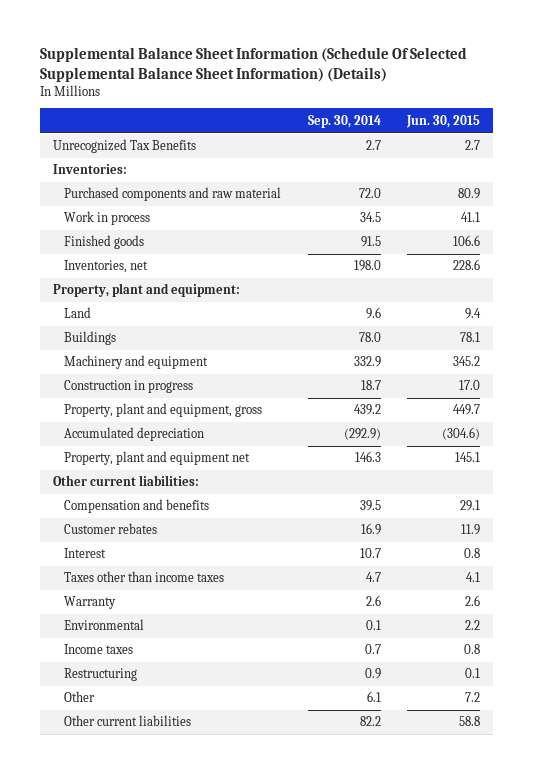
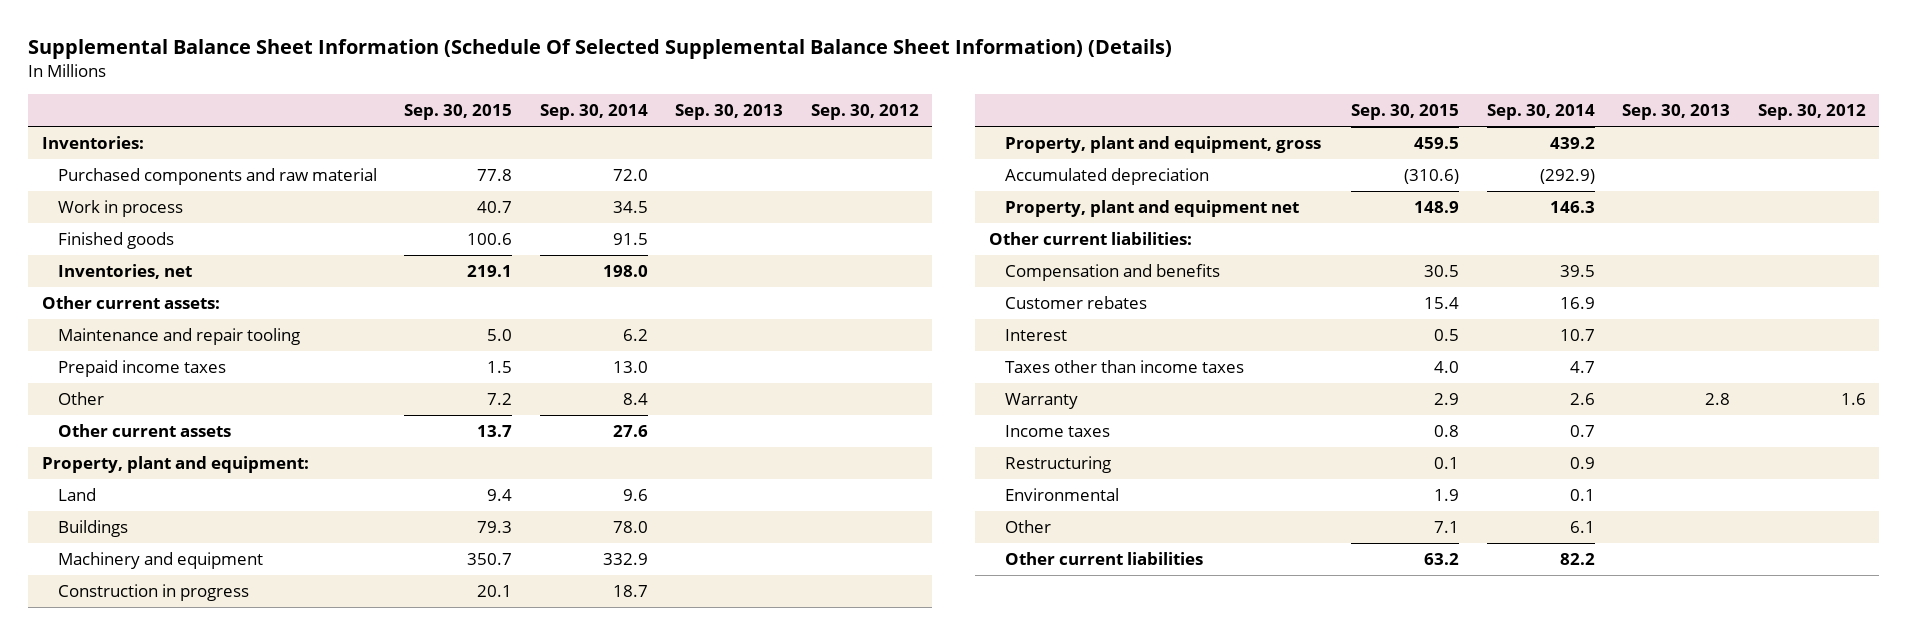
- | Sep. 30, 2014 | Jun. 30, 2015
+ | Sep. 30, 2015 | Sep. 30, 2014 | Sep. 30, 2013 | Sep. 30, 2012
- Unrecognized Tax Benefits | 2.7 | 2.7
+ Other current assets:
+ Maintenance and repair tooling | 5.0 | 6.2 | |
+ Prepaid income taxes | 1.5 | 13.0 | |
+ Other | 7.2 | 8.4 | |
+ Other current assets | 13.7 | 27.6 | |
moved down: Environmental | 1.9 | 0.1 | |

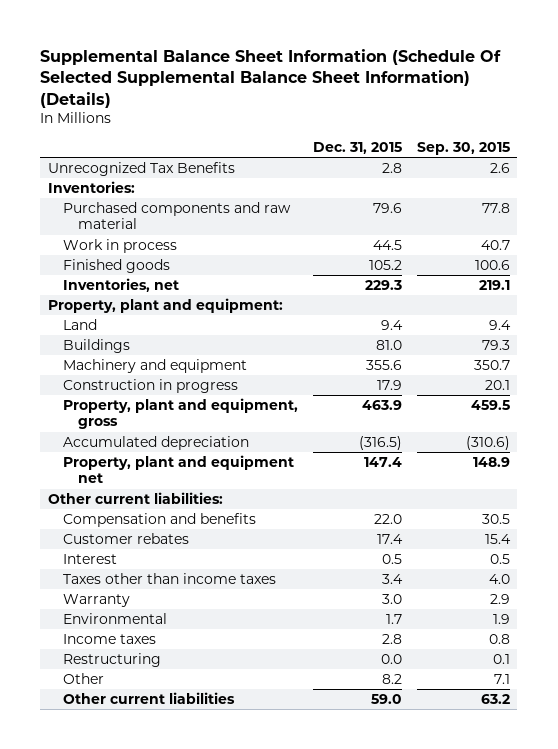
- | Sep. 30, 2015 | Sep. 30, 2014 | Sep. 30, 2013 | Sep. 30, 2012
+ | Dec. 31, 2015 | Sep. 30, 2015
+ Unrecognized Tax Benefits | 2.8 | 2.6
- Other current assets:
- Maintenance and repair tooling | 5.0 | 6.2 | |
- Prepaid income taxes | 1.5 | 13.0 | |
- Other | 7.2 | 8.4 | |
- Other current assets | 13.7 | 27.6 | |
moved up: Environmental | 1.7 | 1.9

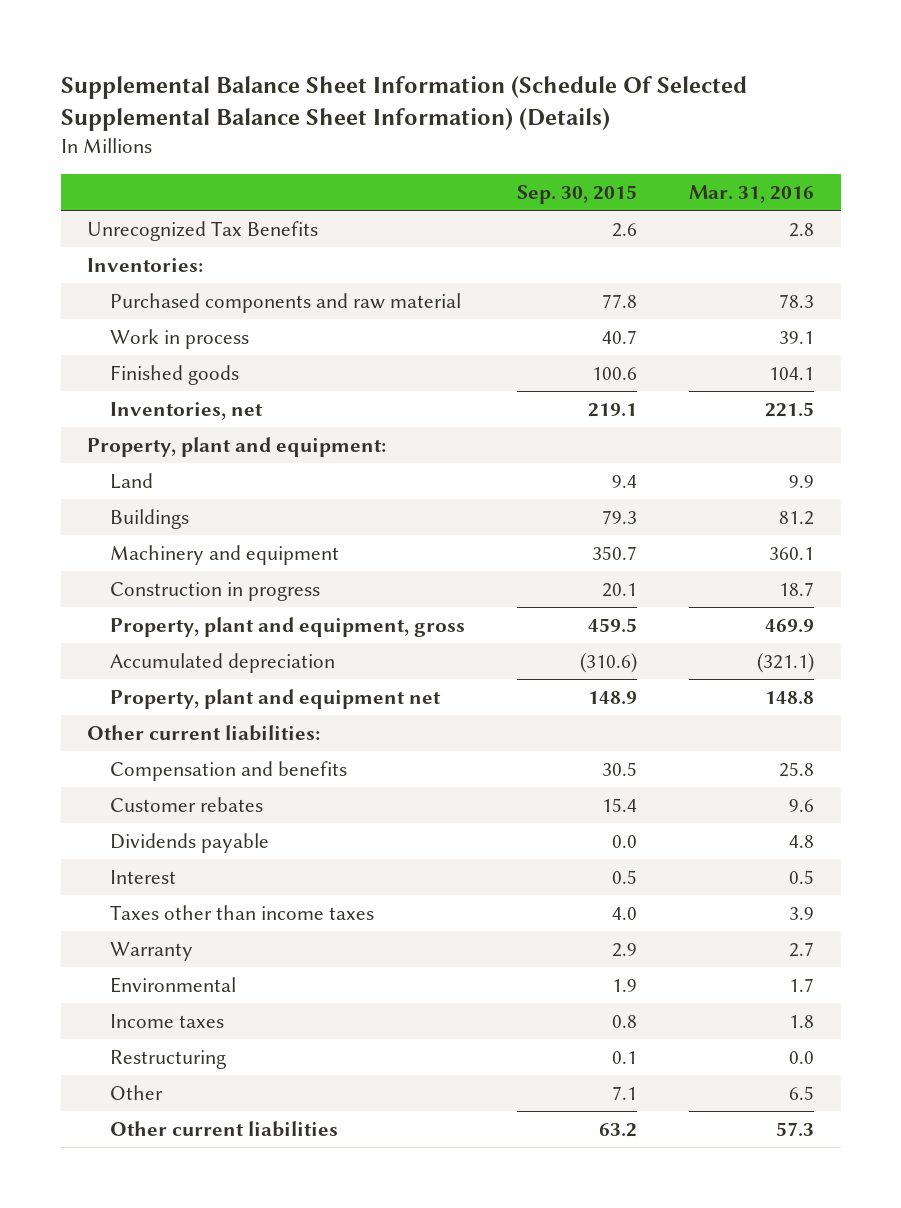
- | Dec. 31, 2015 | Sep. 30, 2015
+ | Sep. 30, 2015 | Mar. 31, 2016
+ Dividends payable | 0.0 | 4.8

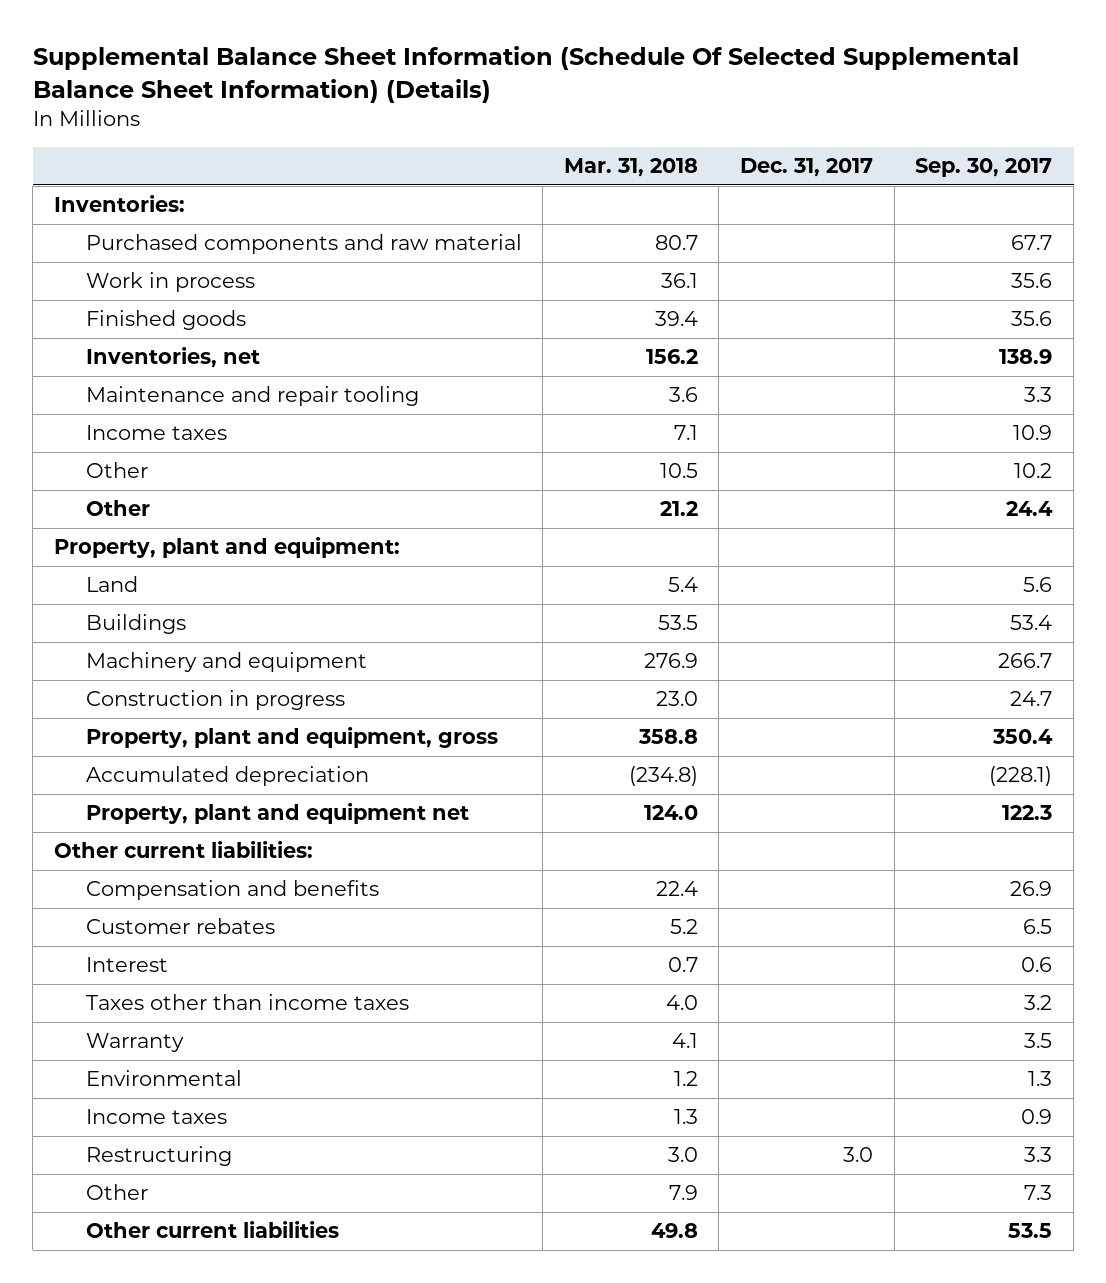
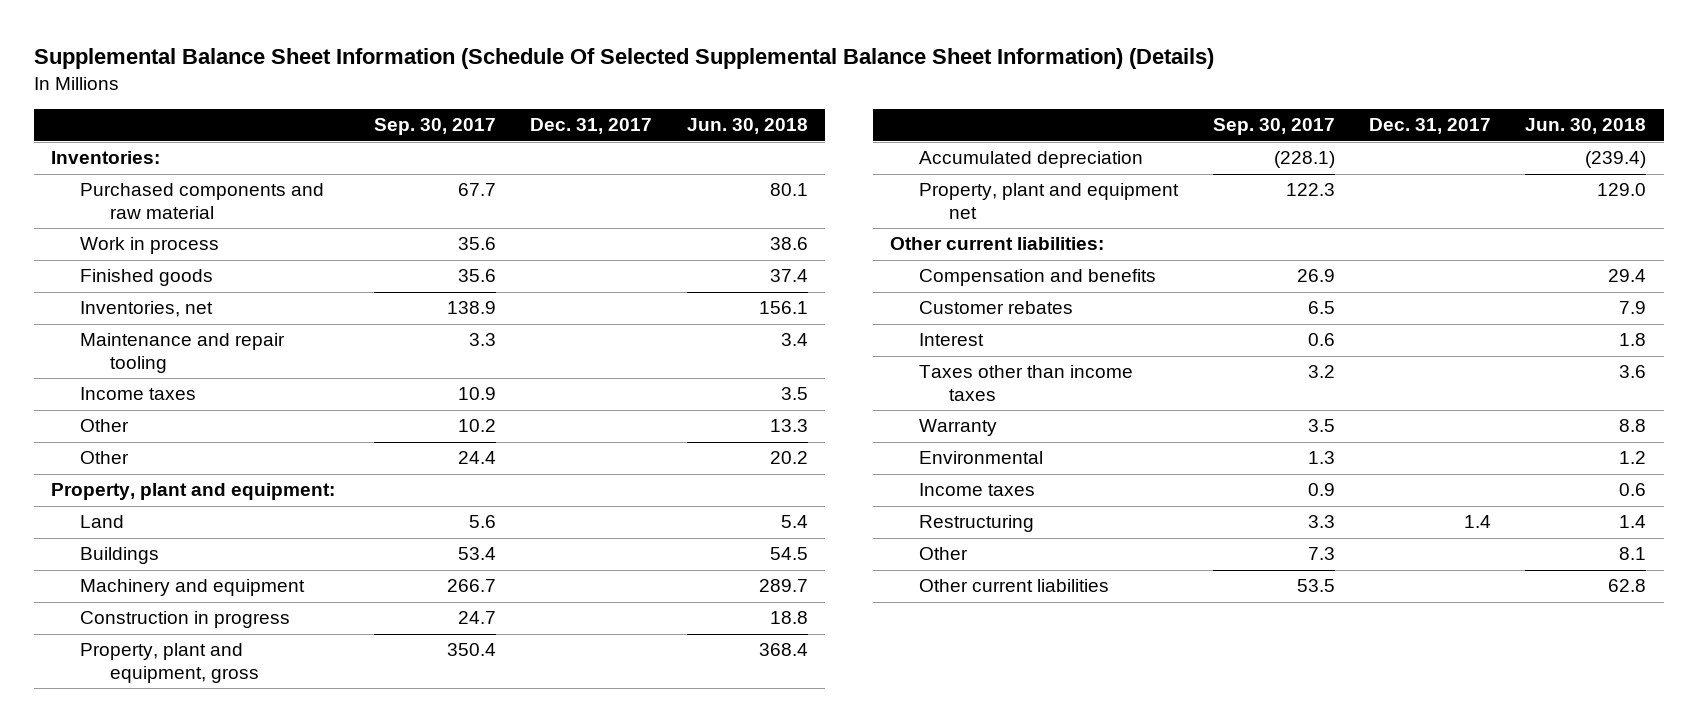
- | Mar. 31, 2018 | Dec. 31, 2017 | Sep. 30, 2017
+ | Sep. 30, 2017 | Dec. 31, 2017 | Jun. 30, 2018
- Restructuring | 3.0 | 3.0 | 3.3
+ Restructuring | 3.3 | 1.4 | 1.4

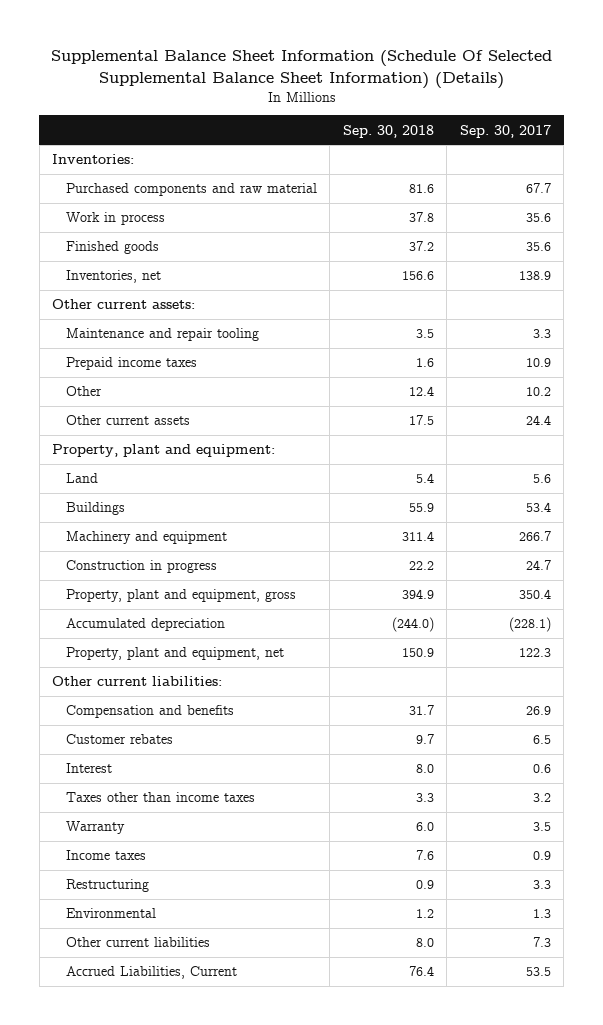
- | Sep. 30, 2017 | Dec. 31, 2017 | Jun. 30, 2018
+ | Sep. 30, 2018 | Sep. 30, 2017
+ Other current assets:
- Income taxes | 10.9 | | 3.5
+ Prepaid income taxes | 1.6 | 10.9
- Other | 24.4 | | 20.2
+ Other current assets | 17.5 | 24.4
- Property, plant and equipment net | 122.3 | | 129.0
+ Property, plant and equipment, net | 150.9 | 122.3
- Other | 7.3 | | 8.1
- Other current liabilities | 53.5 | | 62.8
moved down: Environmental | 1.2 | 1.3
+ Other current liabilities | 8.0 | 7.3
+ Accrued Liabilities, Current | 76.4 | 53.5

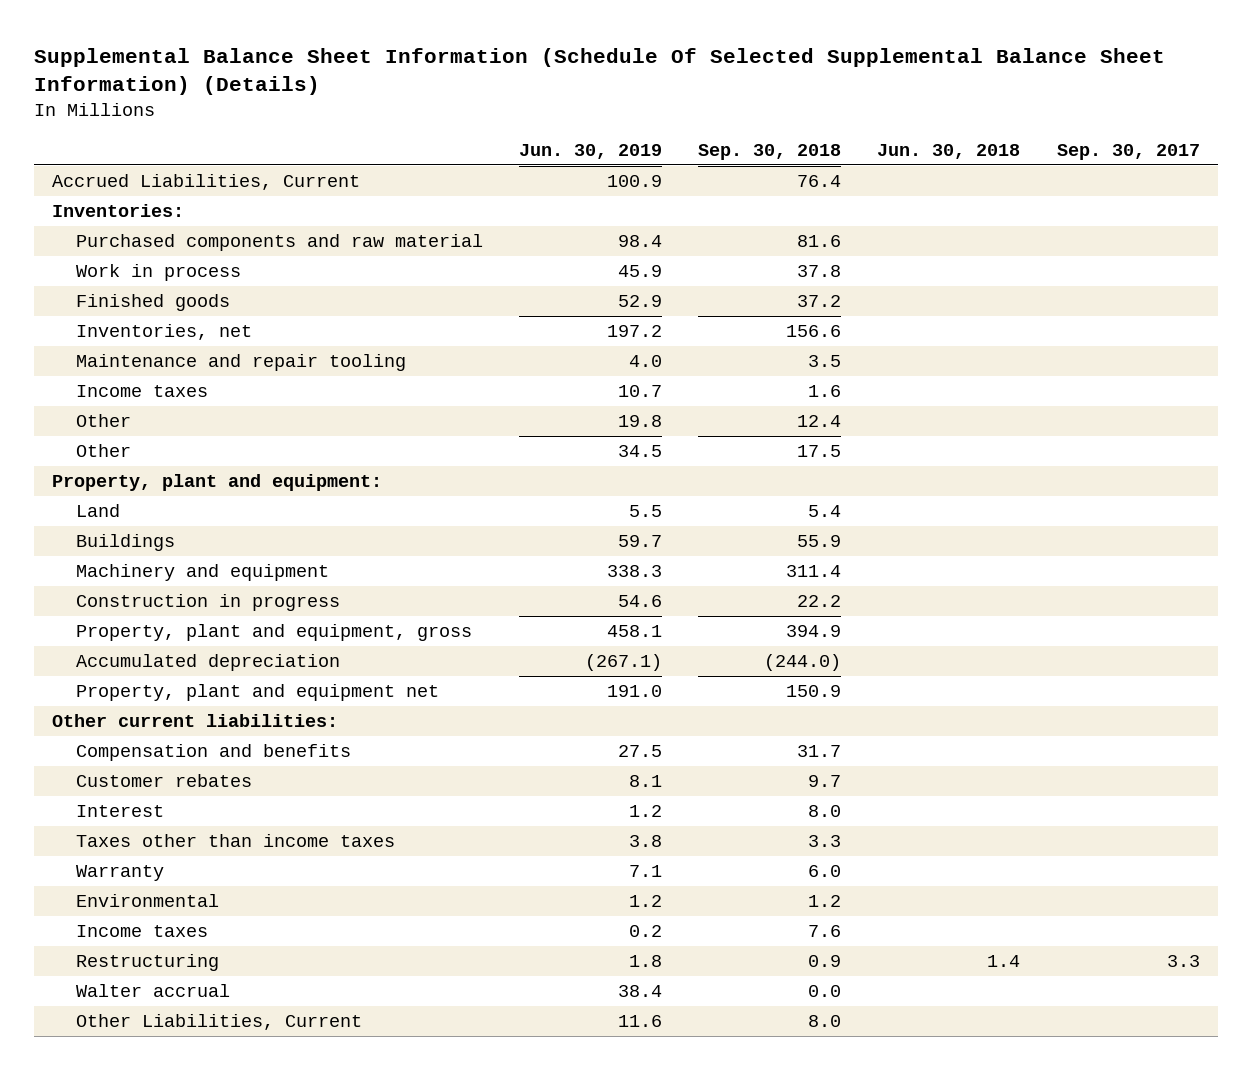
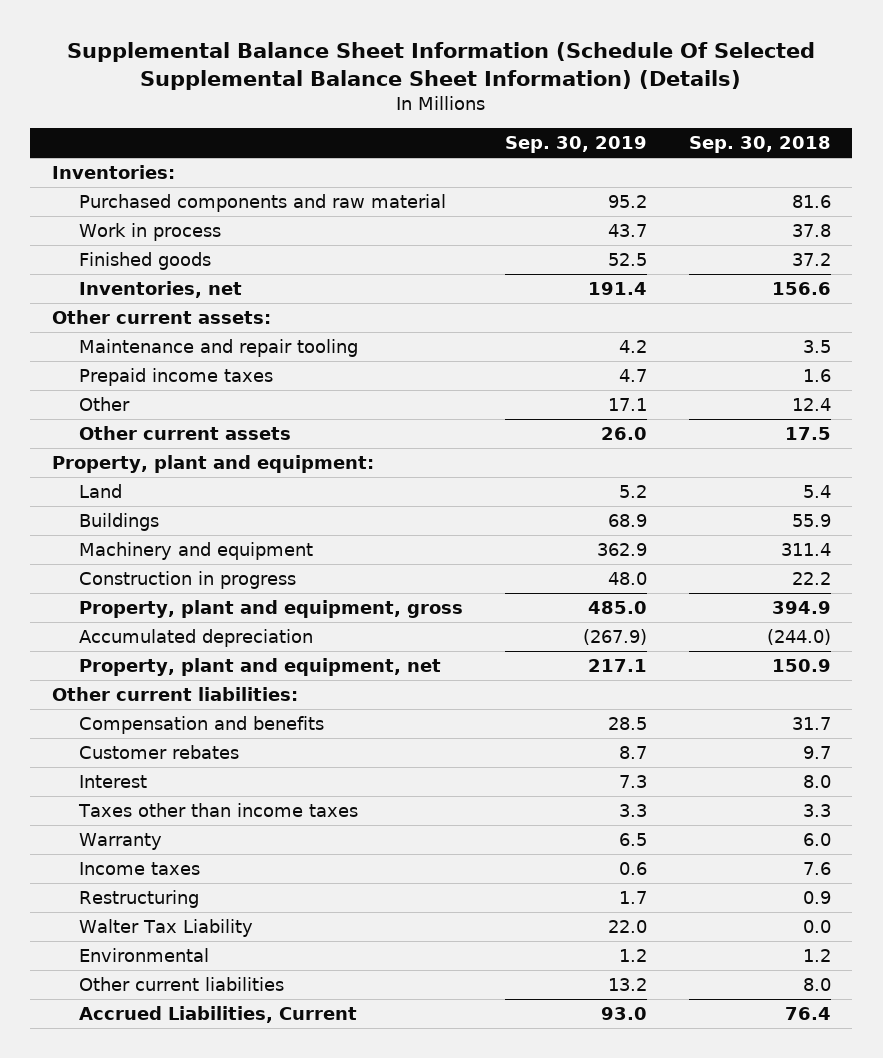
- | Jun. 30, 2019 | Sep. 30, 2018 | Jun. 30, 2018 | Sep. 30, 2017
+ | Sep. 30, 2019 | Sep. 30, 2018
+ Other current assets:
- Income taxes | 10.7 | 1.6 | |
+ Prepaid income taxes | 4.7 | 1.6
- Other | 34.5 | 17.5 | |
+ Other current assets | 26.0 | 17.5
- Property, plant and equipment net | 191.0 | 150.9 | |
+ Property, plant and equipment, net | 217.1 | 150.9
- Walter accrual | 38.4 | 0.0 | |
- Other Liabilities, Current | 11.6 | 8.0 | |
+ Walter Tax Liability | 22.0 | 0.0
moved down: Environmental | 1.2 | 1.2
+ Other current liabilities | 13.2 | 8.0
moved down: Accrued Liabilities, Current | 93.0 | 76.4

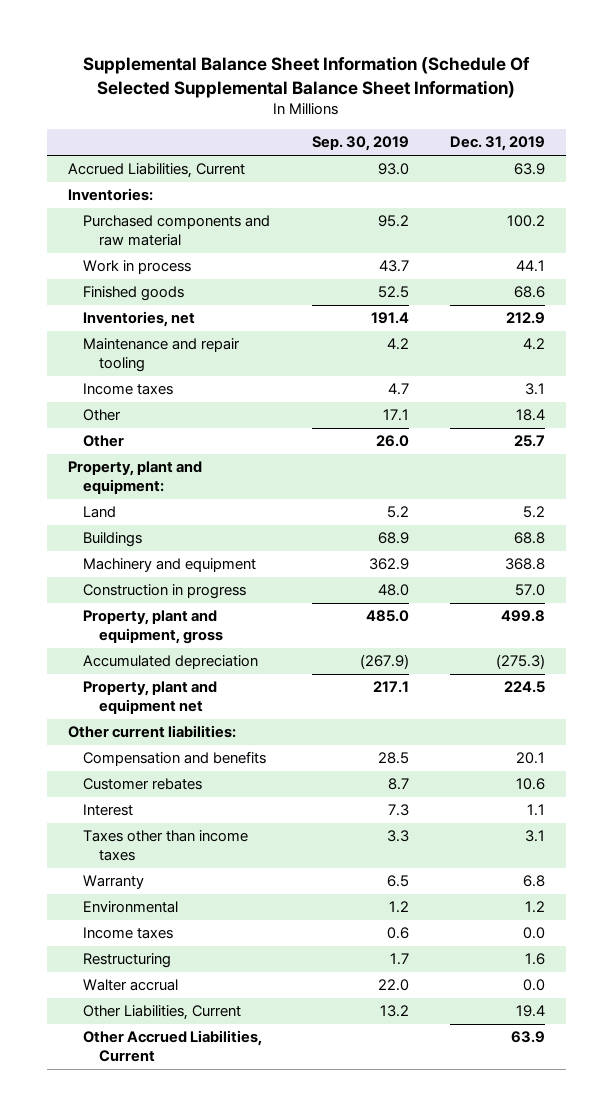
- Supplemental Balance Sheet Information (Schedule Of Selected Supplemental Balance Sheet Information) (Details)
+ Supplemental Balance Sheet Information (Schedule Of Selected Supplemental Balance Sheet Information)
- | Sep. 30, 2019 | Sep. 30, 2018
+ | Sep. 30, 2019 | Dec. 31, 2019
moved up: Accrued Liabilities, Current | 93.0 | 63.9
- Other current assets:
- Prepaid income taxes | 4.7 | 1.6
+ Income taxes | 4.7 | 3.1
- Other current assets | 26.0 | 17.5
+ Other | 26.0 | 25.7
- Property, plant and equipment, net | 217.1 | 150.9
+ Property, plant and equipment net | 217.1 | 224.5
moved up: Environmental | 1.2 | 1.2
- Walter Tax Liability | 22.0 | 0.0
- Other current liabilities | 13.2 | 8.0
+ Walter accrual | 22.0 | 0.0
+ Other Liabilities, Current | 13.2 | 19.4
+ Other Accrued Liabilities, Current | | 63.9

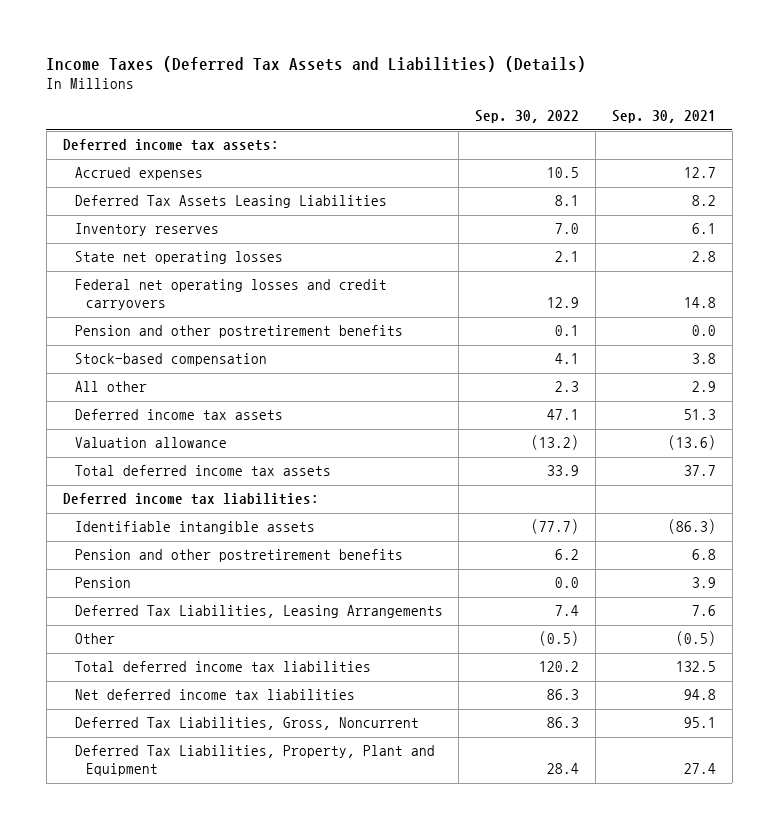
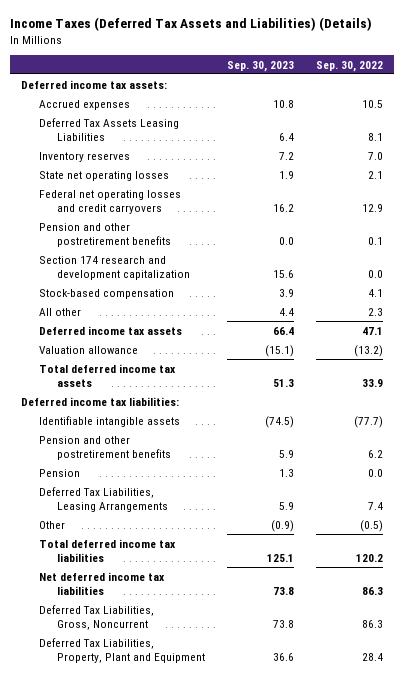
- | Sep. 30, 2022 | Sep. 30, 2021
+ | Sep. 30, 2023 | Sep. 30, 2022
+ Section 174 research and development capitalization | 15.6 | 0.0

